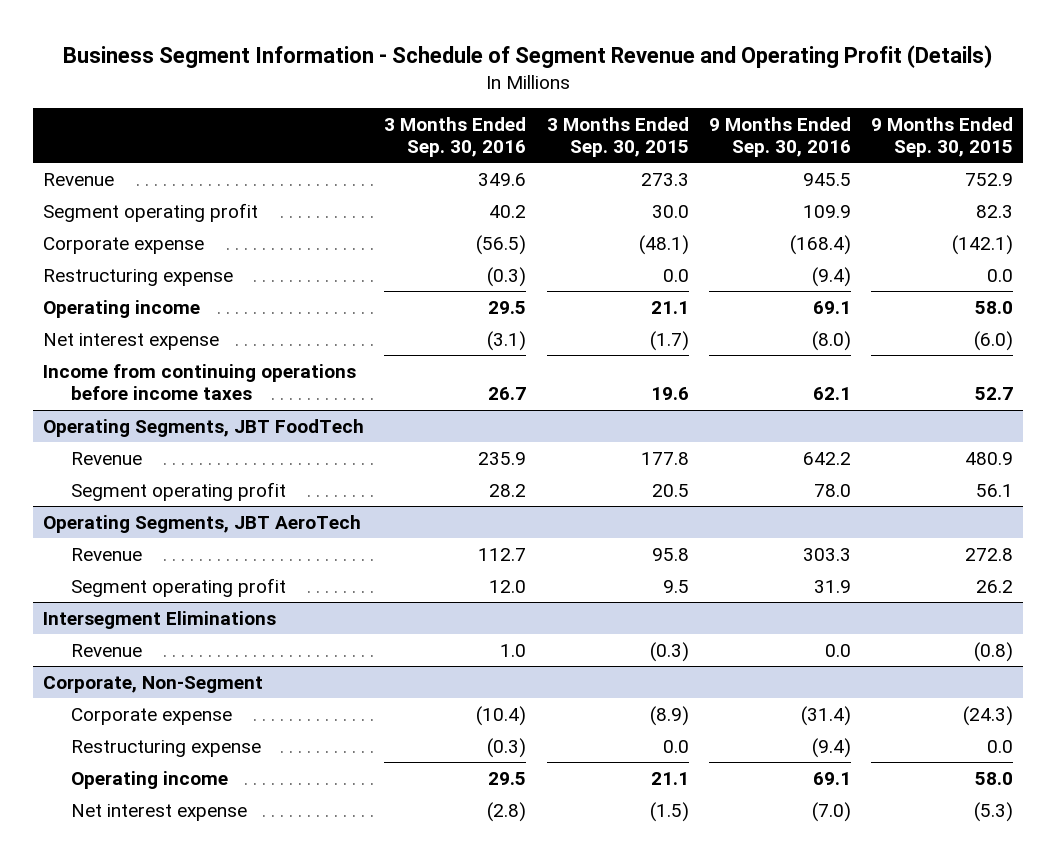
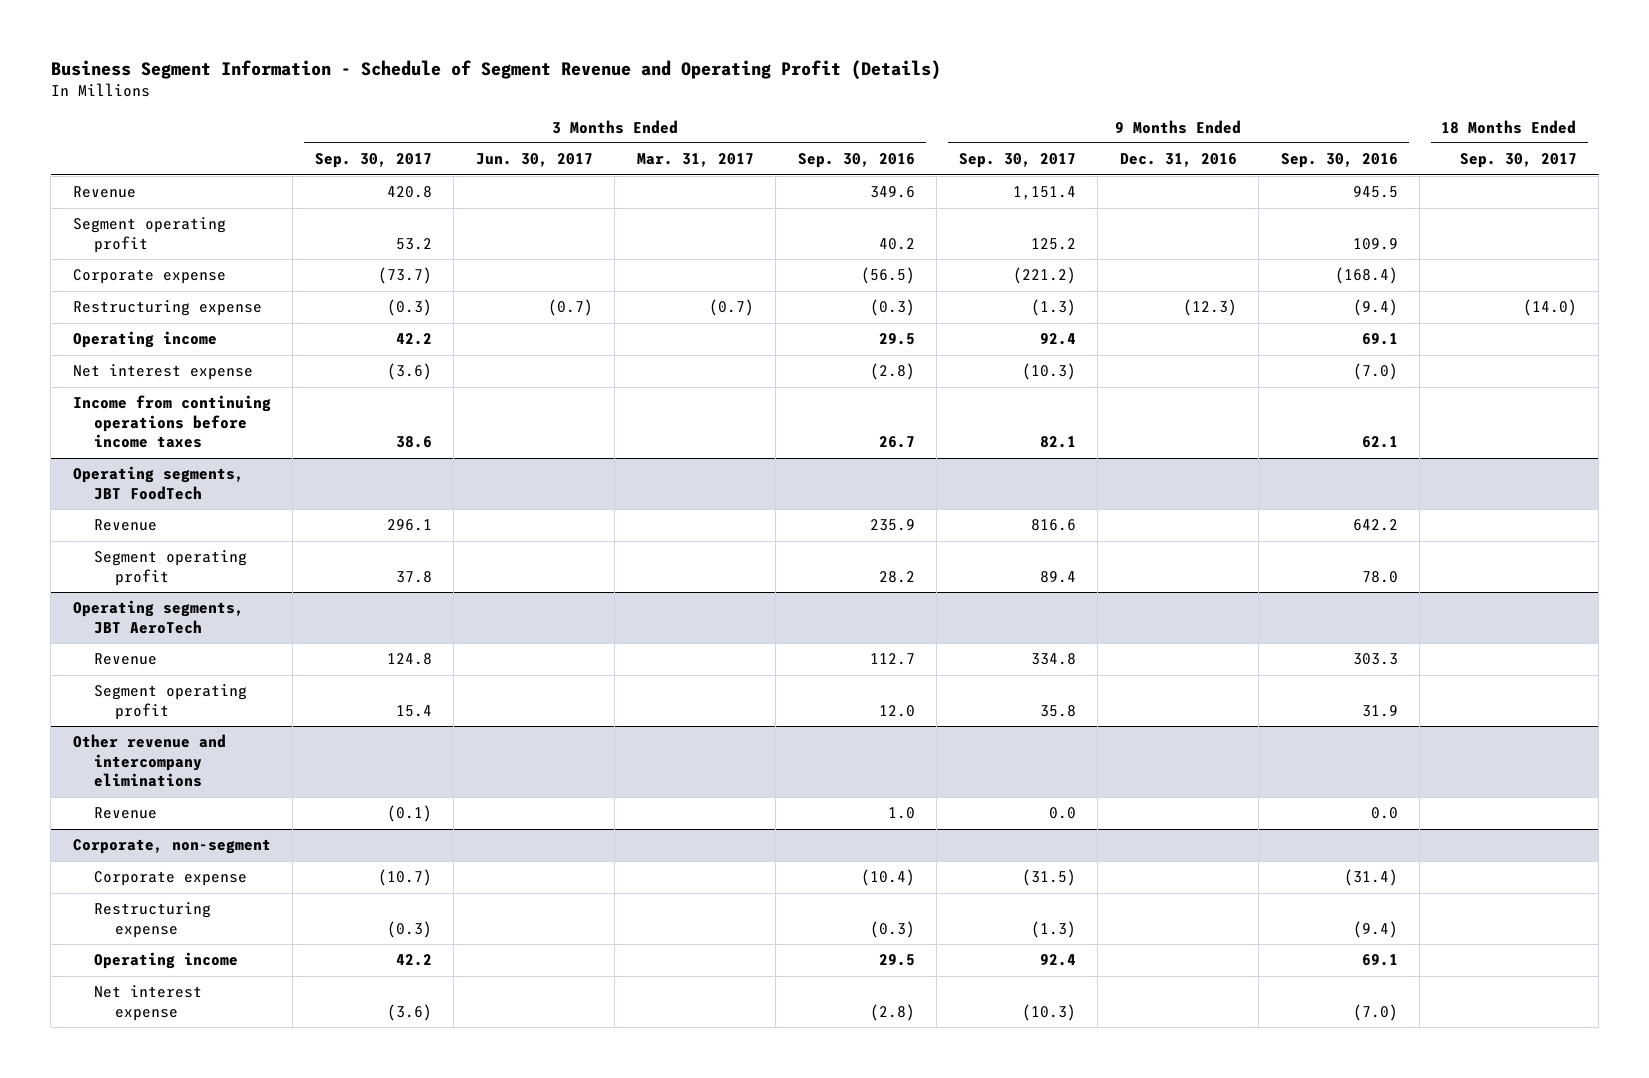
- | 3 Months Ended Sep. 30, 2016 | 3 Months Ended Sep. 30, 2015 | 9 Months Ended Sep. 30, 2016 | 9 Months Ended Sep. 30, 2015
+ | 3 Months Ended Sep. 30, 2017 | 3 Months Ended Jun. 30, 2017 | 3 Months Ended Mar. 31, 2017 | 3 Months Ended Sep. 30, 2016 | 9 Months Ended Sep. 30, 2017 | 9 Months Ended Dec. 31, 2016 | 9 Months Ended Sep. 30, 2016 | 18 Months Ended Sep. 30, 2017
- Net interest expense | (3.1) | (1.7) | (8.0) | (6.0)
+ Net interest expense | (3.6) | | | (2.8) | (10.3) | | (7.0) |
- Operating Segments, JBT FoodTech
+ Operating segments, JBT FoodTech
- Operating Segments, JBT AeroTech
+ Operating segments, JBT AeroTech
- Intersegment Eliminations
+ Other revenue and intercompany eliminations
- Corporate, Non-Segment
+ Corporate, non-segment

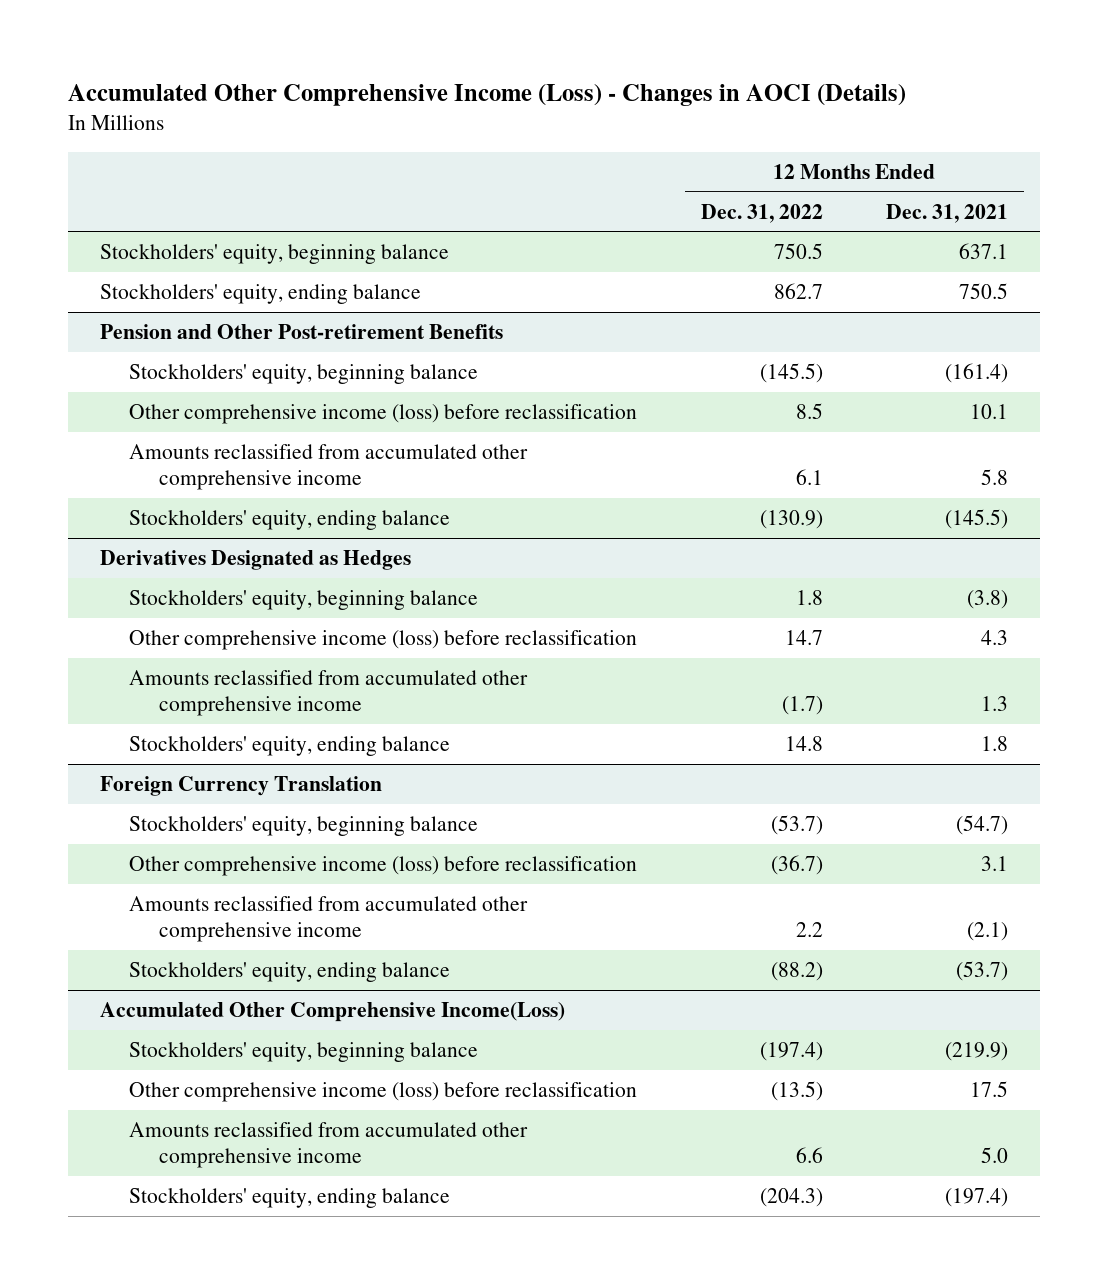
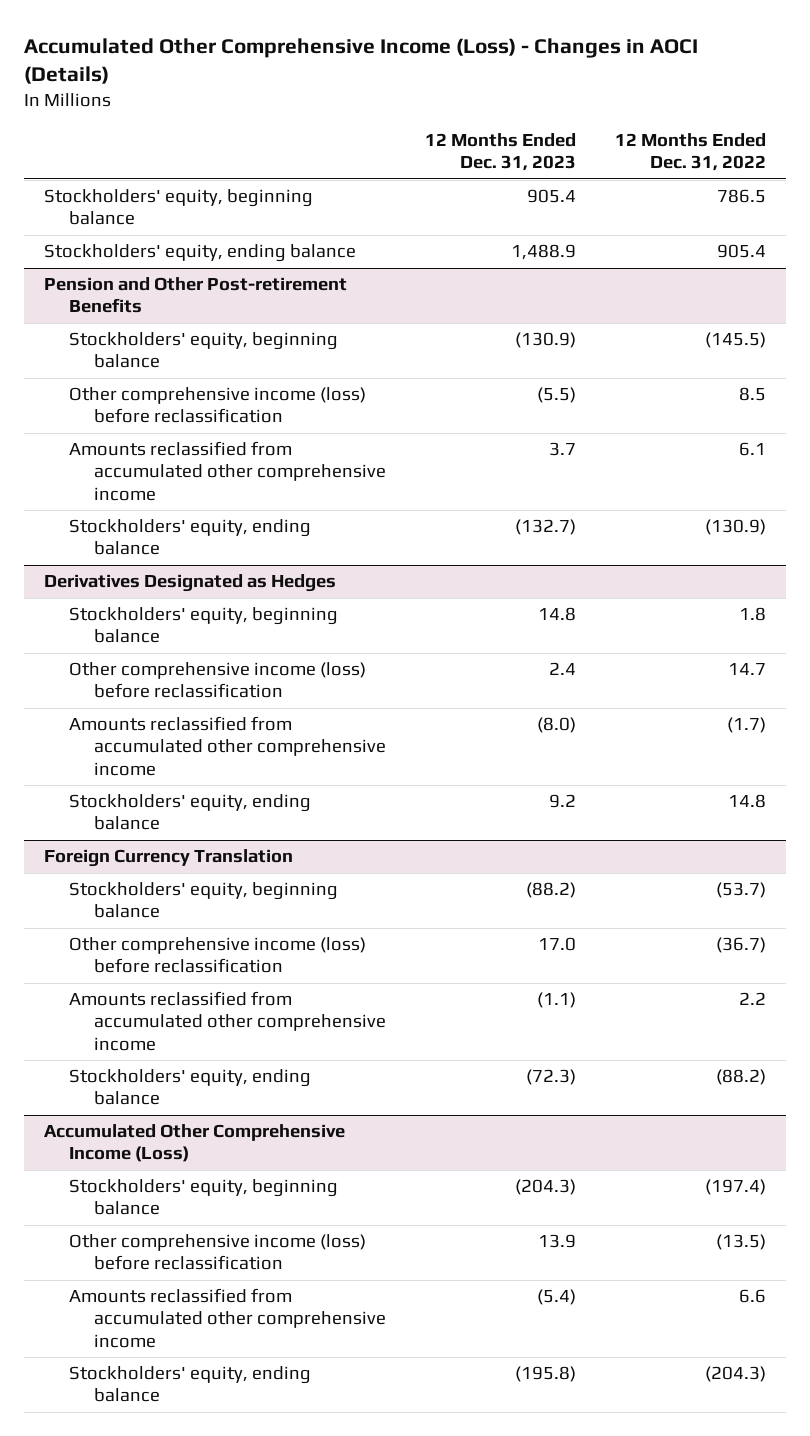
- | 12 Months Ended Dec. 31, 2022 | 12 Months Ended Dec. 31, 2021
+ | 12 Months Ended Dec. 31, 2023 | 12 Months Ended Dec. 31, 2022
- Stockholders' equity, beginning balance | 750.5 | 637.1
- Stockholders' equity, ending balance | 862.7 | 750.5
+ Stockholders' equity, beginning balance | 905.4 | 786.5
+ Stockholders' equity, ending balance | 1,488.9 | 905.4
- Accumulated Other Comprehensive Income(Loss)
+ Accumulated Other Comprehensive Income (Loss)

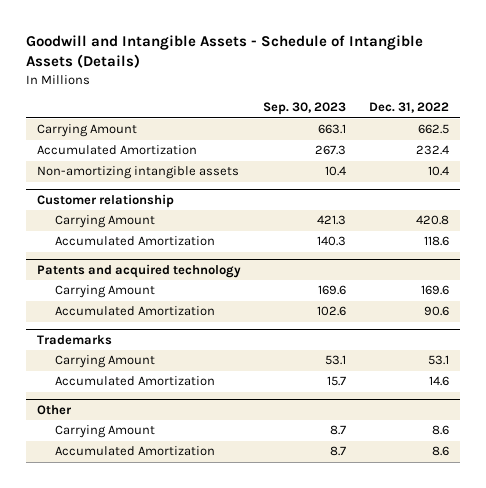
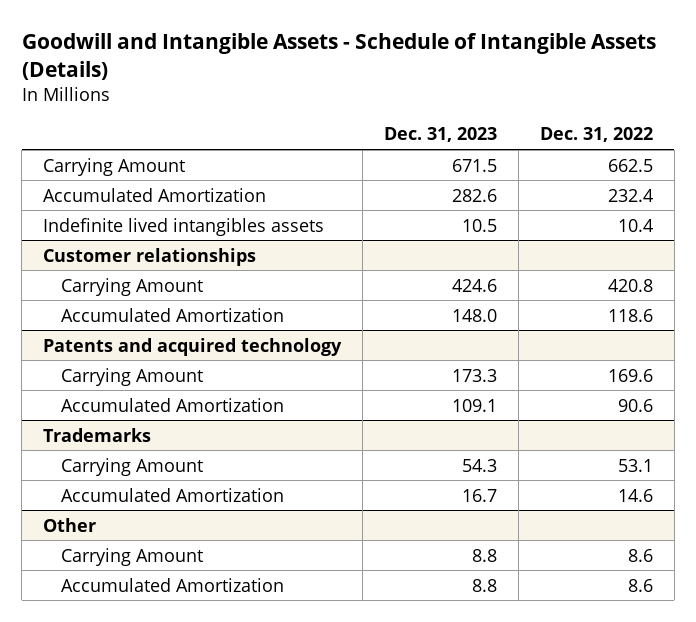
- | Sep. 30, 2023 | Dec. 31, 2022
+ | Dec. 31, 2023 | Dec. 31, 2022
- Non-amortizing intangible assets | 10.4 | 10.4
- Customer relationship
+ Indefinite lived intangibles assets | 10.5 | 10.4
+ Customer relationships

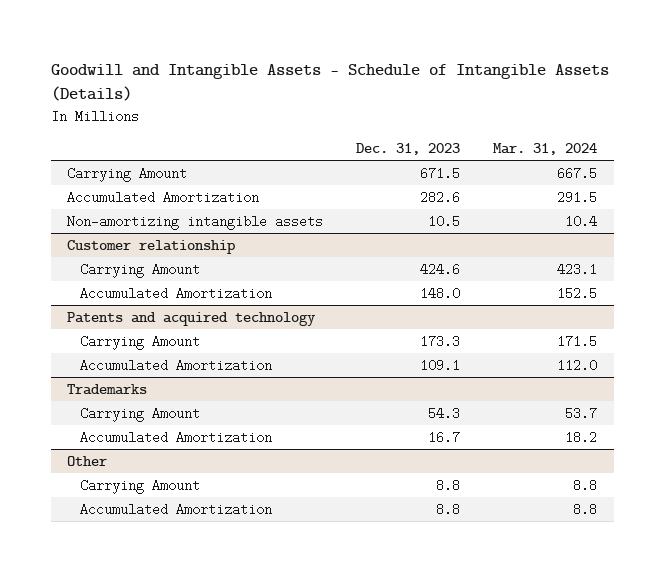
- | Dec. 31, 2023 | Dec. 31, 2022
+ | Dec. 31, 2023 | Mar. 31, 2024
- Indefinite lived intangibles assets | 10.5 | 10.4
- Customer relationships
+ Non-amortizing intangible assets | 10.5 | 10.4
+ Customer relationship

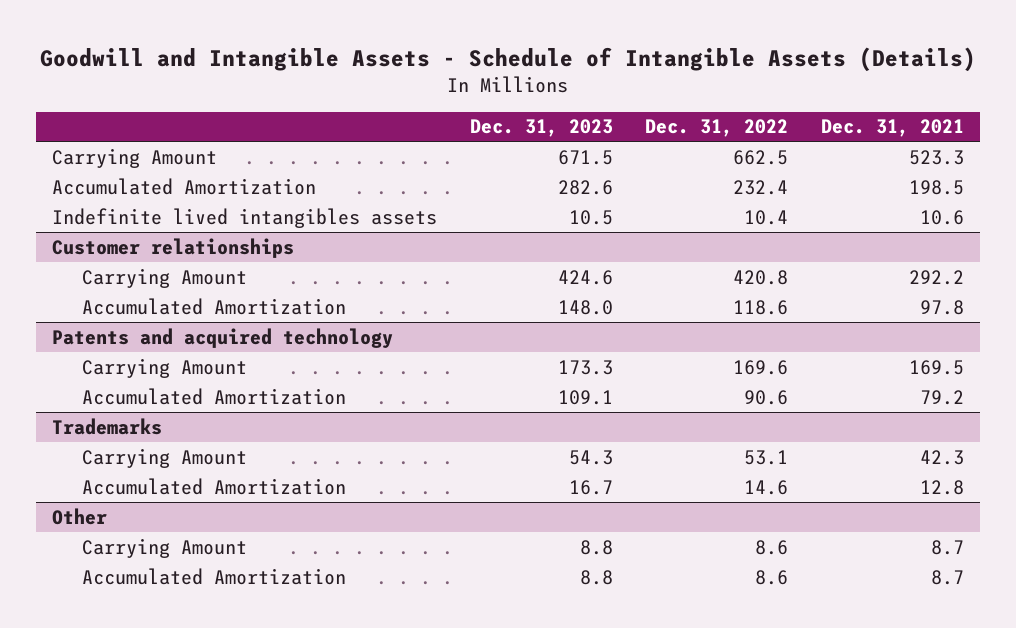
- | Dec. 31, 2023 | Mar. 31, 2024
+ | Dec. 31, 2023 | Dec. 31, 2022 | Dec. 31, 2021
- Non-amortizing intangible assets | 10.5 | 10.4
- Customer relationship
+ Indefinite lived intangibles assets | 10.5 | 10.4 | 10.6
+ Customer relationships

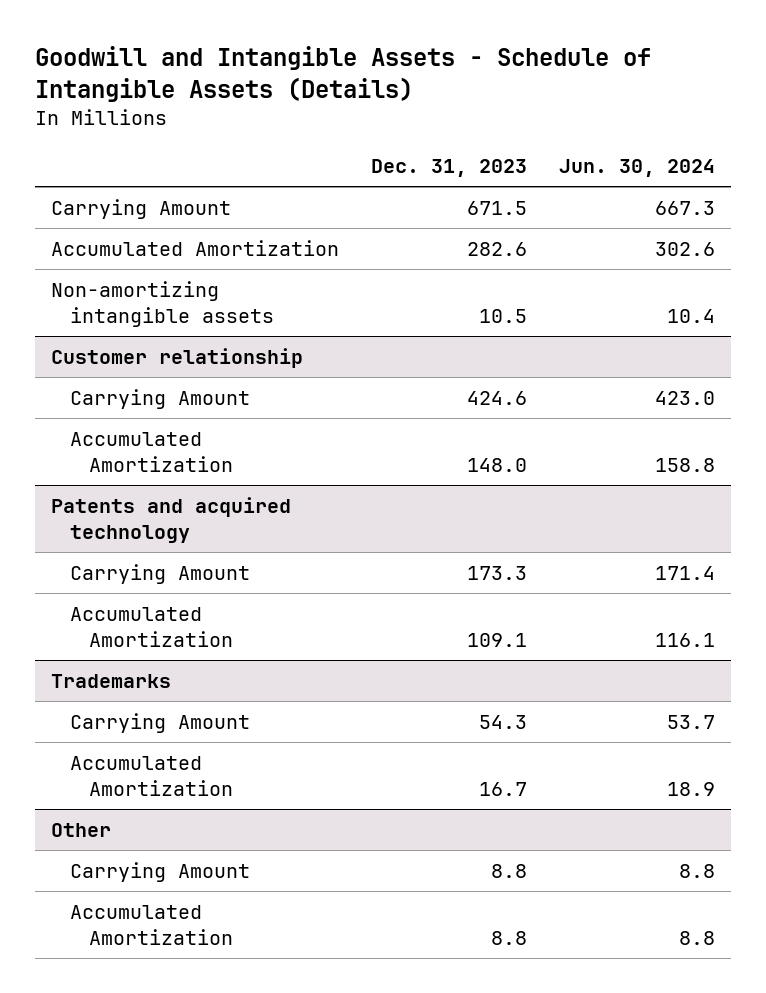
- | Dec. 31, 2023 | Dec. 31, 2022 | Dec. 31, 2021
+ | Dec. 31, 2023 | Jun. 30, 2024
- Indefinite lived intangibles assets | 10.5 | 10.4 | 10.6
- Customer relationships
+ Non-amortizing intangible assets | 10.5 | 10.4
+ Customer relationship

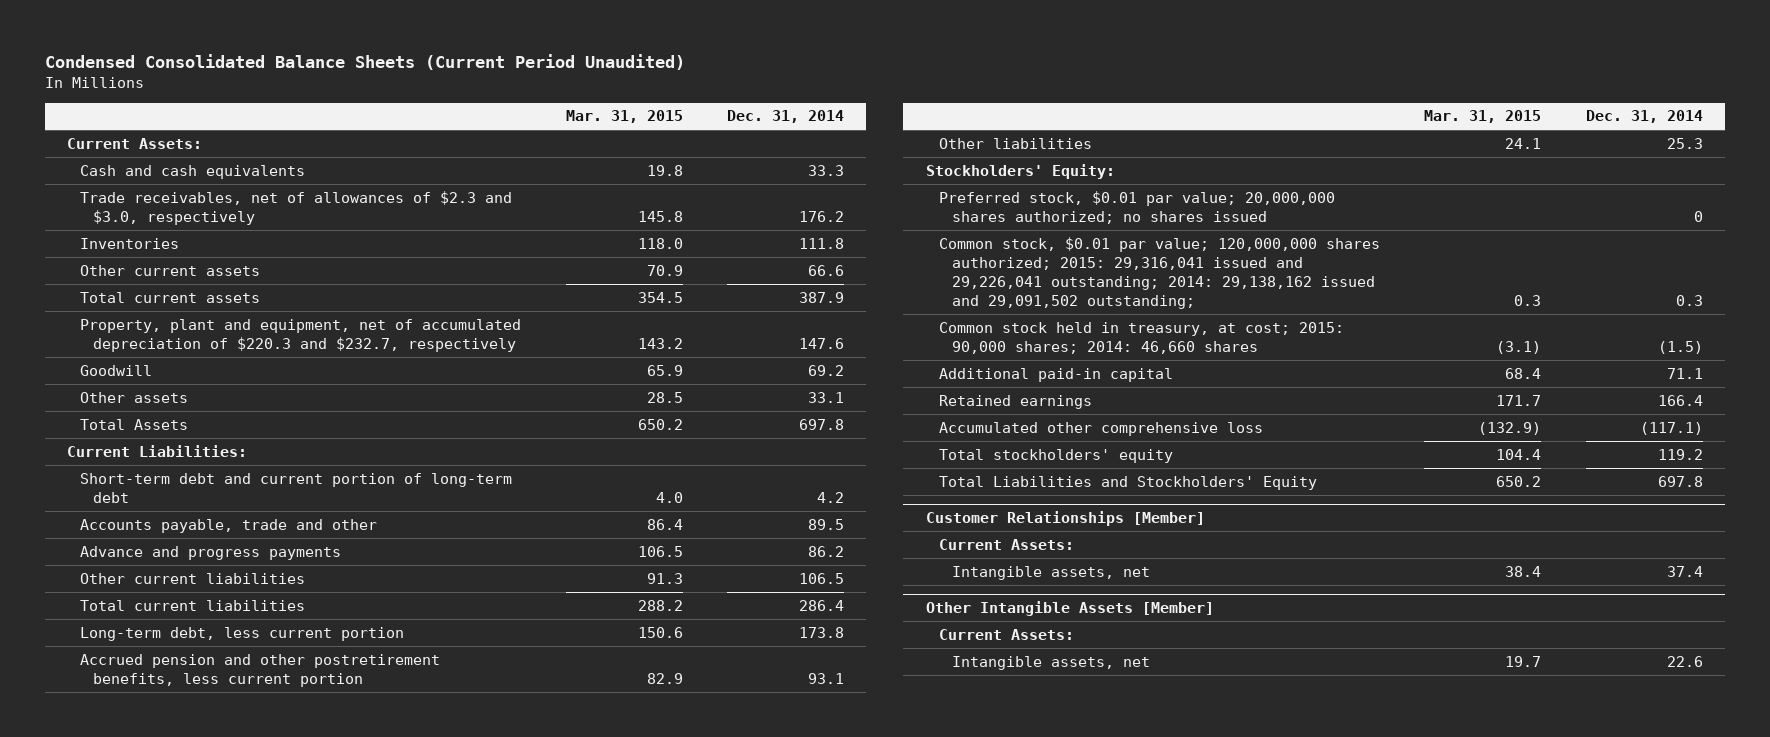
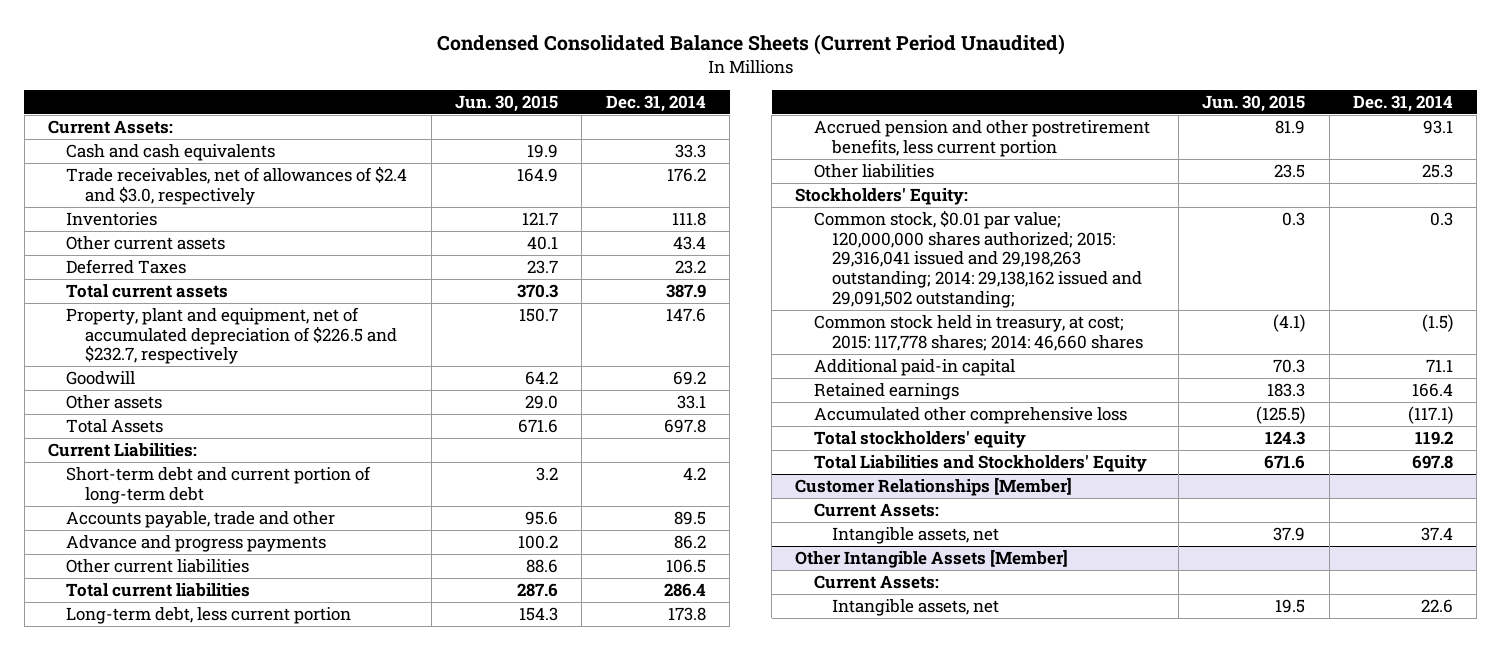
- | Mar. 31, 2015 | Dec. 31, 2014
+ | Jun. 30, 2015 | Dec. 31, 2014
- Trade receivables, net of allowances of $2.3 and $3.0, respectively | 145.8 | 176.2
+ Trade receivables, net of allowances of $2.4 and $3.0, respectively | 164.9 | 176.2
- Other current assets | 70.9 | 66.6
+ Other current assets | 40.1 | 43.4
+ Deferred Taxes | 23.7 | 23.2
- Property, plant and equipment, net of accumulated depreciation of $220.3 and $232.7, respectively | 143.2 | 147.6
+ Property, plant and equipment, net of accumulated depreciation of $226.5 and $232.7, respectively | 150.7 | 147.6
- Preferred stock, $0.01 par value; 20,000,000 shares authorized; no shares issued | | 0
- Common stock, $0.01 par value; 120,000,000 shares authorized; 2015: 29,316,041 issued and 29,226,041 outstanding; 2014: 29,138,162 issued and 29,091,502 outstanding; | 0.3 | 0.3
- Common stock held in treasury, at cost; 2015: 90,000 shares; 2014: 46,660 shares | (3.1) | (1.5)
+ Common stock, $0.01 par value; 120,000,000 shares authorized; 2015: 29,316,041 issued and 29,198,263 outstanding; 2014: 29,138,162 issued and 29,091,502 outstanding; | 0.3 | 0.3
+ Common stock held in treasury, at cost; 2015: 117,778 shares; 2014: 46,660 shares | (4.1) | (1.5)

